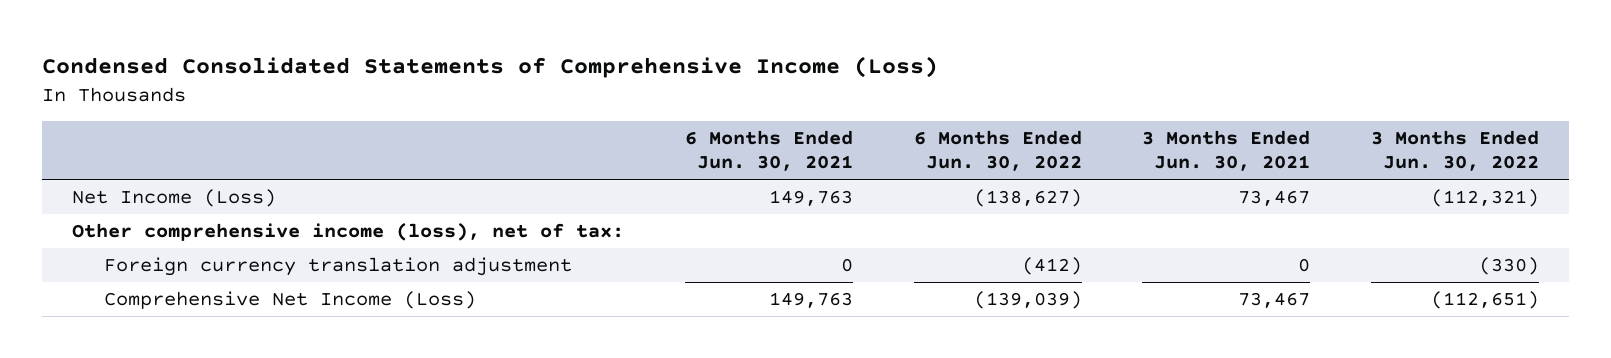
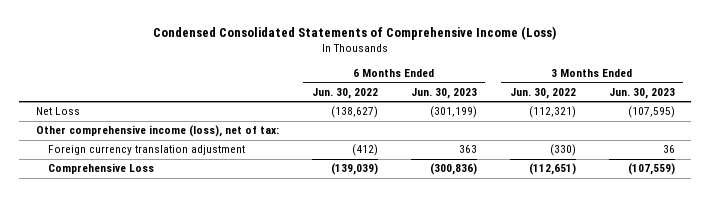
- | 6 Months Ended Jun. 30, 2021 | 6 Months Ended Jun. 30, 2022 | 3 Months Ended Jun. 30, 2021 | 3 Months Ended Jun. 30, 2022
+ | 6 Months Ended Jun. 30, 2022 | 6 Months Ended Jun. 30, 2023 | 3 Months Ended Jun. 30, 2022 | 3 Months Ended Jun. 30, 2023
- Net Income (Loss) | 149,763 | (138,627) | 73,467 | (112,321)
+ Net Loss | (138,627) | (301,199) | (112,321) | (107,595)
- Comprehensive Net Income (Loss) | 149,763 | (139,039) | 73,467 | (112,651)
+ Comprehensive Loss | (139,039) | (300,836) | (112,651) | (107,559)

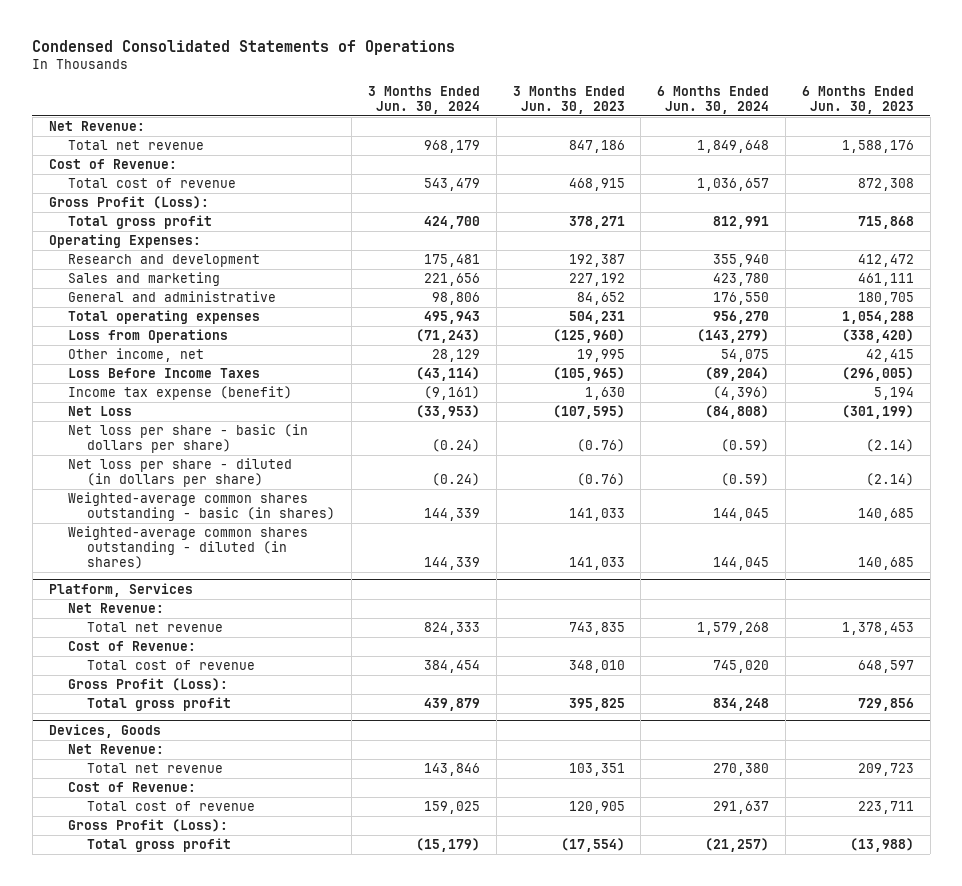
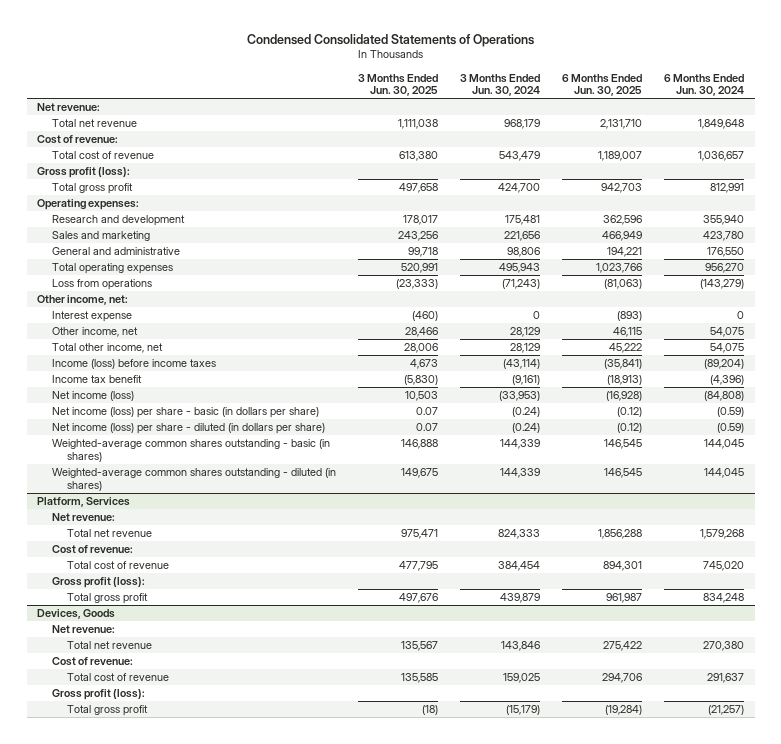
- | 3 Months Ended Jun. 30, 2024 | 3 Months Ended Jun. 30, 2023 | 6 Months Ended Jun. 30, 2024 | 6 Months Ended Jun. 30, 2023
+ | 3 Months Ended Jun. 30, 2025 | 3 Months Ended Jun. 30, 2024 | 6 Months Ended Jun. 30, 2025 | 6 Months Ended Jun. 30, 2024
- Net Revenue:
+ Net revenue:
- Cost of Revenue:
+ Cost of revenue:
- Gross Profit (Loss):
+ Gross profit (loss):
- Operating Expenses:
+ Operating expenses:
- Loss from Operations | (71,243) | (125,960) | (143,279) | (338,420)
+ Loss from operations | (23,333) | (71,243) | (81,063) | (143,279)
+ Other income, net:
+ Interest expense | (460) | 0 | (893) | 0
- Loss Before Income Taxes | (43,114) | (105,965) | (89,204) | (296,005)
- Income tax expense (benefit) | (9,161) | 1,630 | (4,396) | 5,194
- Net Loss | (33,953) | (107,595) | (84,808) | (301,199)
- Net loss per share - basic (in dollars per share) | (0.24) | (0.76) | (0.59) | (2.14)
- Net loss per share - diluted (in dollars per share) | (0.24) | (0.76) | (0.59) | (2.14)
+ Total other income, net | 28,006 | 28,129 | 45,222 | 54,075
+ Income (loss) before income taxes | 4,673 | (43,114) | (35,841) | (89,204)
+ Income tax benefit | (5,830) | (9,161) | (18,913) | (4,396)
+ Net income (loss) | 10,503 | (33,953) | (16,928) | (84,808)
+ Net income (loss) per share - basic (in dollars per share) | 0.07 | (0.24) | (0.12) | (0.59)
+ Net income (loss) per share - diluted (in dollars per share) | 0.07 | (0.24) | (0.12) | (0.59)
@ Platform, Services
- Net Revenue:
+ Net revenue:
- Cost of Revenue:
+ Cost of revenue:
- Gross Profit (Loss):
+ Gross profit (loss):
@ Devices, Goods
- Net Revenue:
+ Net revenue:
- Cost of Revenue:
+ Cost of revenue:
- Gross Profit (Loss):
+ Gross profit (loss):

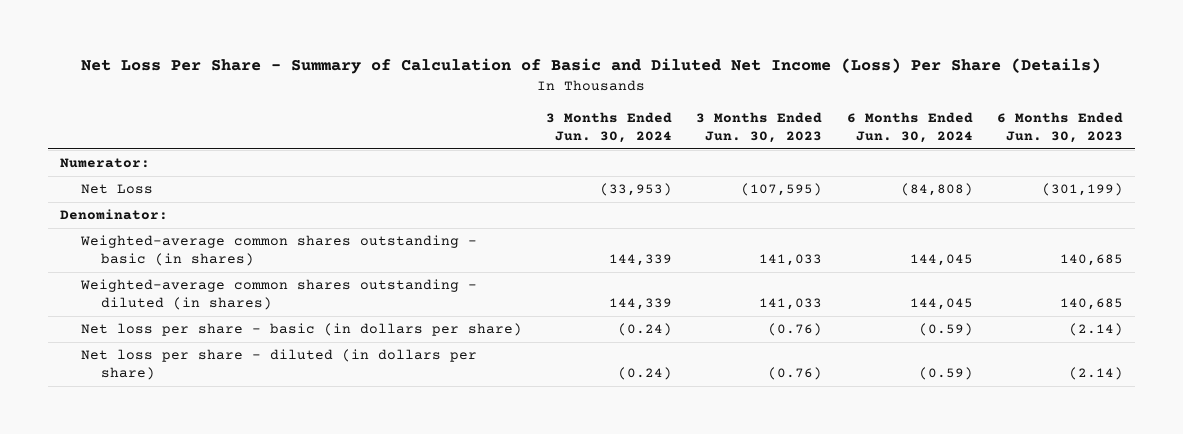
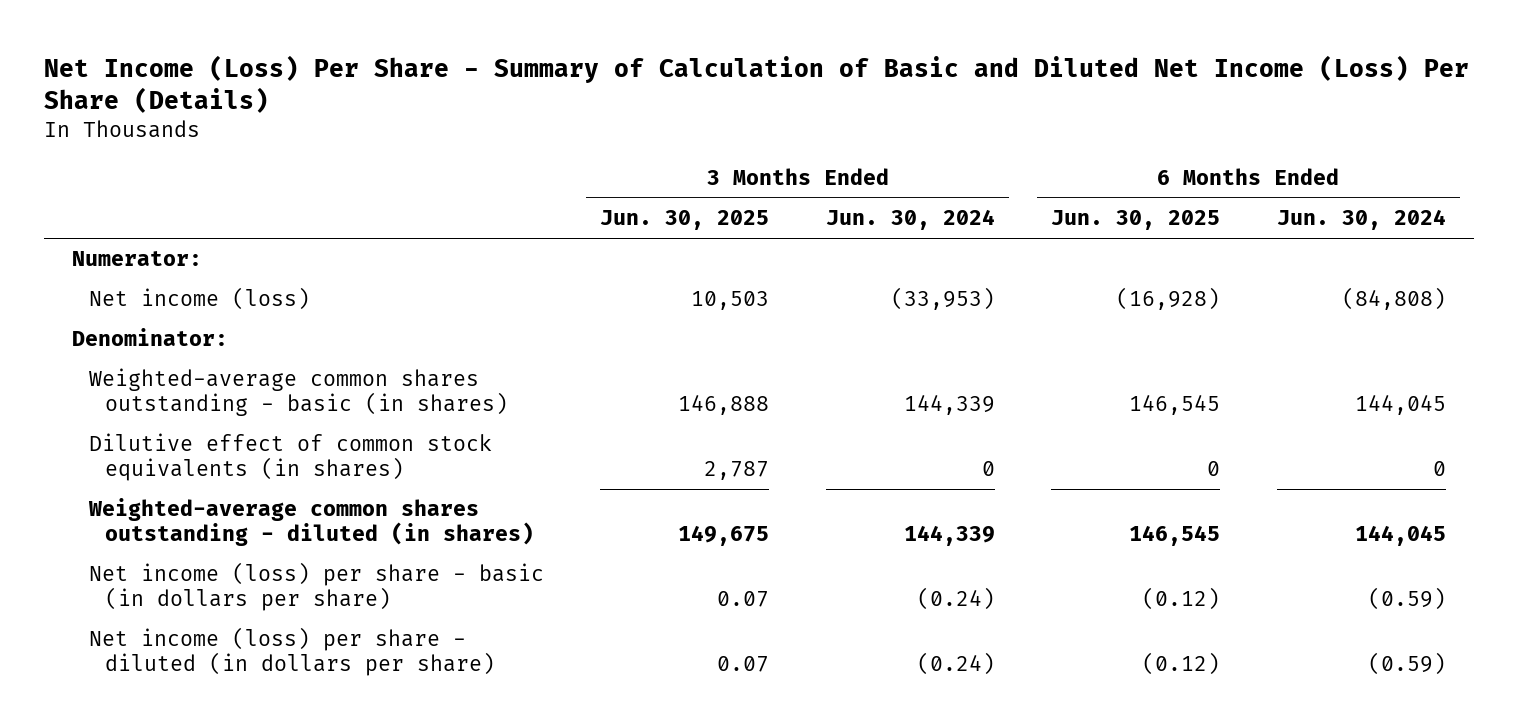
- Net Loss Per Share - Summary of Calculation of Basic and Diluted Net Income (Loss) Per Share (Details)
+ Net Income (Loss) Per Share - Summary of Calculation of Basic and Diluted Net Income (Loss) Per Share (Details)
- | 3 Months Ended Jun. 30, 2024 | 3 Months Ended Jun. 30, 2023 | 6 Months Ended Jun. 30, 2024 | 6 Months Ended Jun. 30, 2023
+ | 3 Months Ended Jun. 30, 2025 | 3 Months Ended Jun. 30, 2024 | 6 Months Ended Jun. 30, 2025 | 6 Months Ended Jun. 30, 2024
- Net Loss | (33,953) | (107,595) | (84,808) | (301,199)
+ Net income (loss) | 10,503 | (33,953) | (16,928) | (84,808)
+ Dilutive effect of common stock equivalents (in shares) | 2,787 | 0 | 0 | 0
- Net loss per share - basic (in dollars per share) | (0.24) | (0.76) | (0.59) | (2.14)
- Net loss per share - diluted (in dollars per share) | (0.24) | (0.76) | (0.59) | (2.14)
+ Net income (loss) per share - basic (in dollars per share) | 0.07 | (0.24) | (0.12) | (0.59)
+ Net income (loss) per share - diluted (in dollars per share) | 0.07 | (0.24) | (0.12) | (0.59)

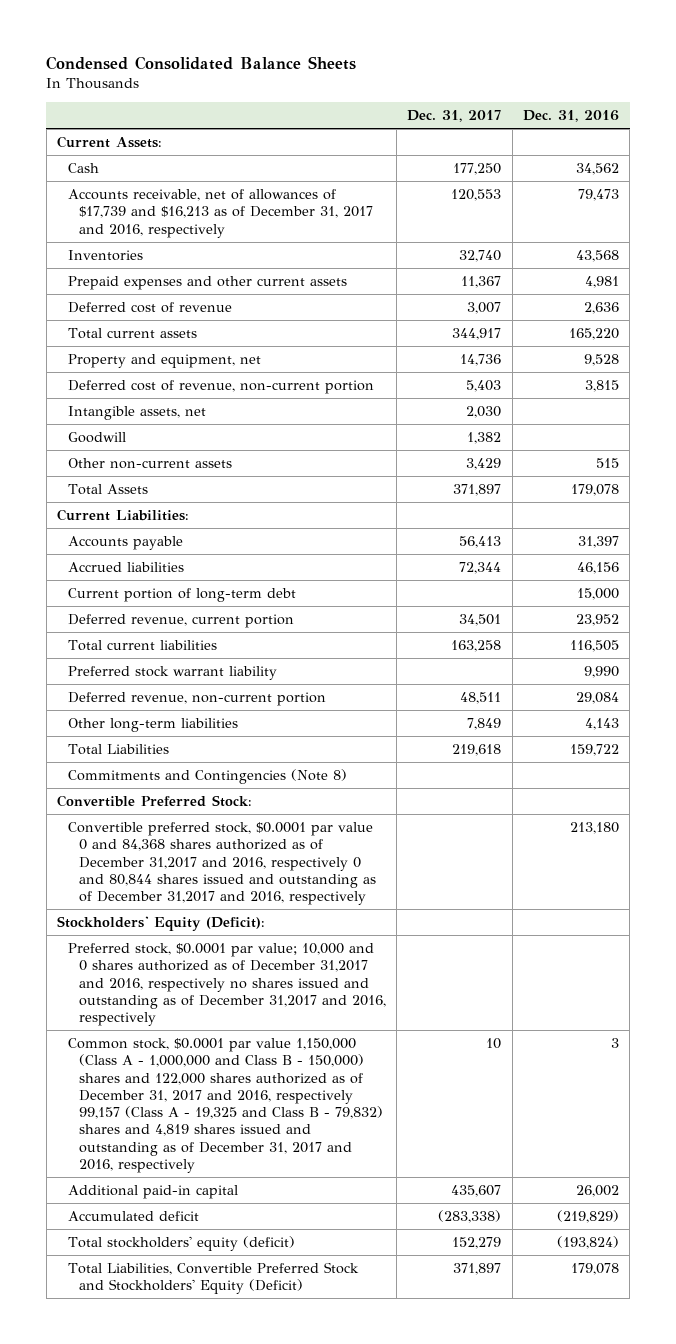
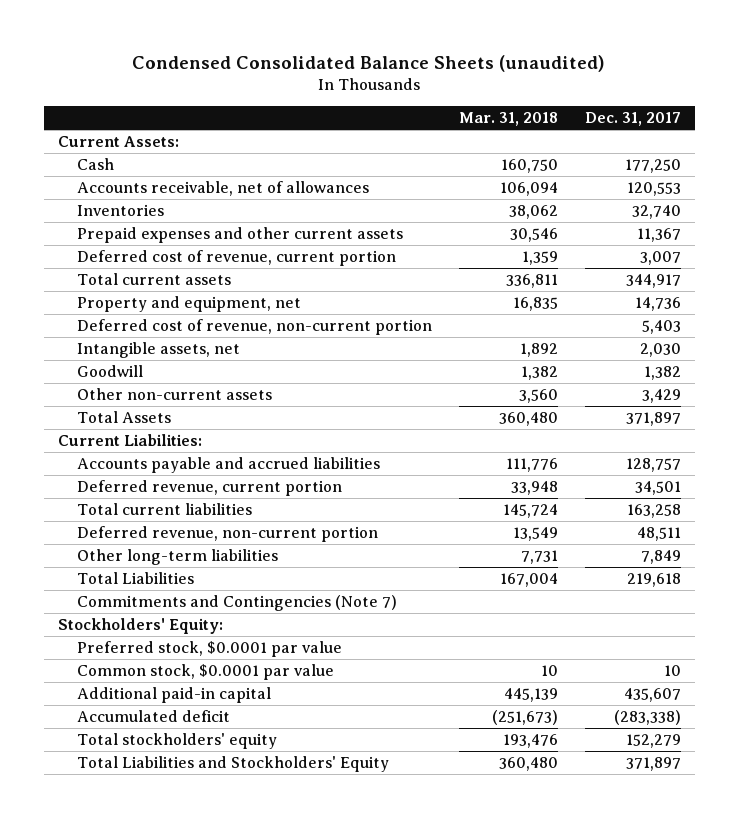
- Condensed Consolidated Balance Sheets
+ Condensed Consolidated Balance Sheets (unaudited)
- | Dec. 31, 2017 | Dec. 31, 2016
+ | Mar. 31, 2018 | Dec. 31, 2017
- Accounts receivable, net of allowances of $17,739 and $16,213 as of December 31, 2017 and 2016, respectively | 120,553 | 79,473
+ Accounts receivable, net of allowances | 106,094 | 120,553
- Deferred cost of revenue | 3,007 | 2,636
+ Deferred cost of revenue, current portion | 1,359 | 3,007
- Accounts payable | 56,413 | 31,397
- Accrued liabilities | 72,344 | 46,156
- Current portion of long-term debt | | 15,000
+ Accounts payable and accrued liabilities | 111,776 | 128,757
- Preferred stock warrant liability | | 9,990
- Commitments and Contingencies (Note 8)
- Convertible Preferred Stock:
- Convertible preferred stock, $0.0001 par value 0 and 84,368 shares authorized as of December 31,2017 and 2016, respectively 0 and 80,844 shares issued and outstanding as of December 31,2017 and 2016, respectively | | 213,180
- Stockholders' Equity (Deficit):
- Preferred stock, $0.0001 par value; 10,000 and 0 shares authorized as of December 31,2017 and 2016, respectively no shares issued and outstanding as of December 31,2017 and 2016, respectively
- Common stock, $0.0001 par value 1,150,000 (Class A - 1,000,000 and Class B - 150,000) shares and 122,000 shares authorized as of December 31, 2017 and 2016, respectively 99,157 (Class A - 19,325 and Class B - 79,832) shares and 4,819 shares issued and outstanding as of December 31, 2017 and 2016, respectively | 10 | 3
+ Commitments and Contingencies (Note 7)
+ Stockholders' Equity:
+ Preferred stock, $0.0001 par value
+ Common stock, $0.0001 par value | 10 | 10
- Total stockholders' equity (deficit) | 152,279 | (193,824)
- Total Liabilities, Convertible Preferred Stock and Stockholders' Equity (Deficit) | 371,897 | 179,078
+ Total stockholders' equity | 193,476 | 152,279
+ Total Liabilities and Stockholders' Equity | 360,480 | 371,897

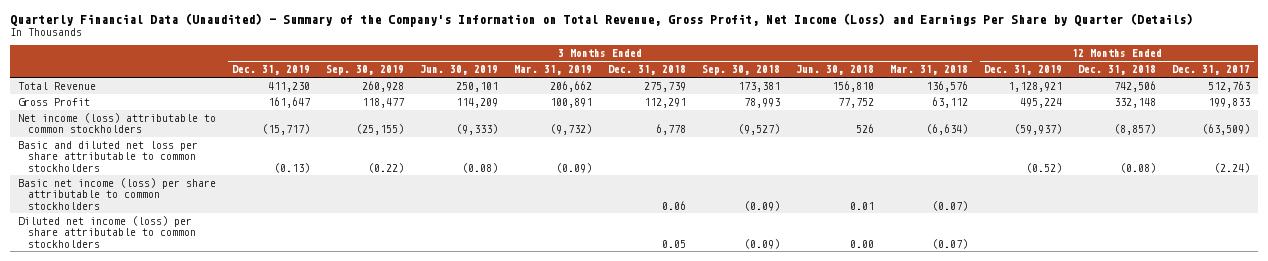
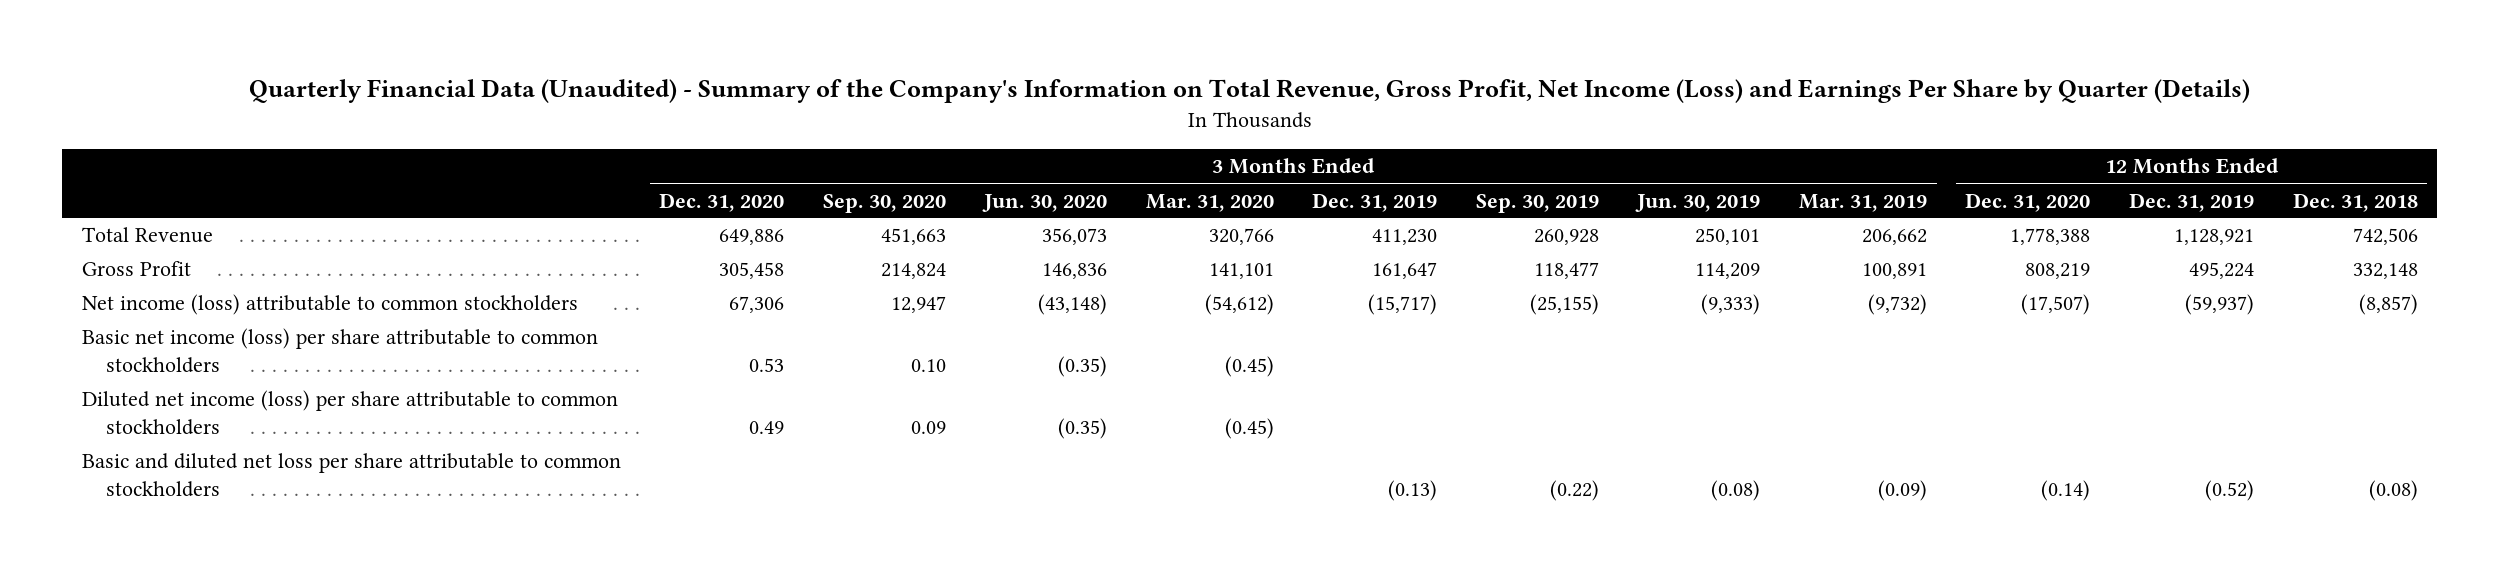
- | 3 Months Ended Dec. 31, 2019 | 3 Months Ended Sep. 30, 2019 | 3 Months Ended Jun. 30, 2019 | 3 Months Ended Mar. 31, 2019 | 3 Months Ended Dec. 31, 2018 | 3 Months Ended Sep. 30, 2018 | 3 Months Ended Jun. 30, 2018 | 3 Months Ended Mar. 31, 2018 | 12 Months Ended Dec. 31, 2019 | 12 Months Ended Dec. 31, 2018 | 12 Months Ended Dec. 31, 2017
+ | 3 Months Ended Dec. 31, 2020 | 3 Months Ended Sep. 30, 2020 | 3 Months Ended Jun. 30, 2020 | 3 Months Ended Mar. 31, 2020 | 3 Months Ended Dec. 31, 2019 | 3 Months Ended Sep. 30, 2019 | 3 Months Ended Jun. 30, 2019 | 3 Months Ended Mar. 31, 2019 | 12 Months Ended Dec. 31, 2020 | 12 Months Ended Dec. 31, 2019 | 12 Months Ended Dec. 31, 2018
moved down: Basic and diluted net loss per share attributable to common stockholders | | | | | (0.13) | (0.22) | (0.08) | (0.09) | (0.14) | (0.52) | (0.08)

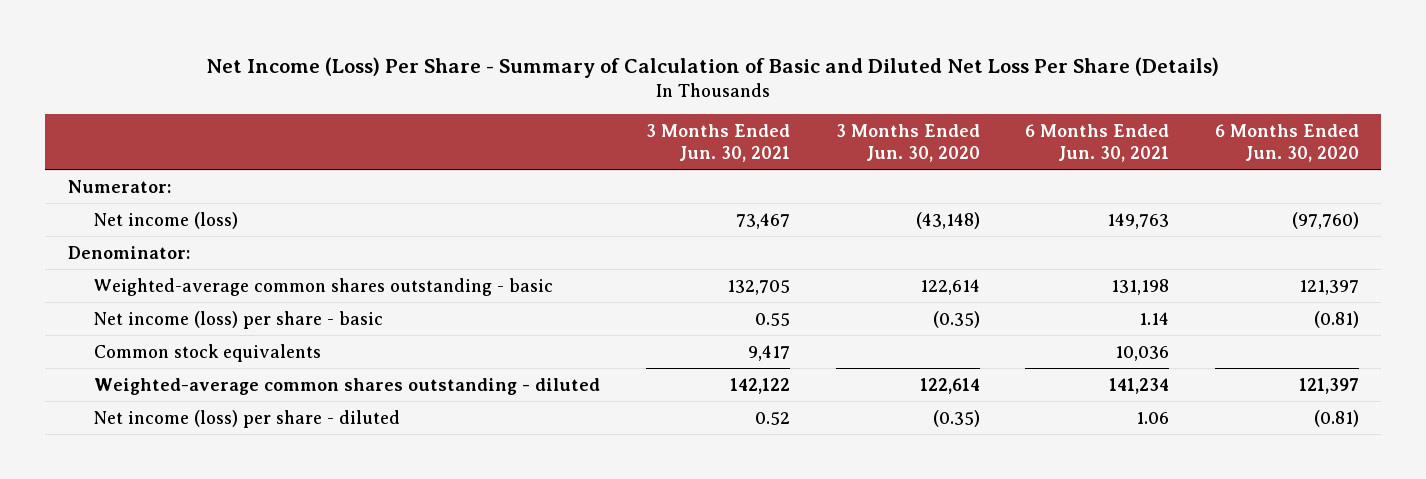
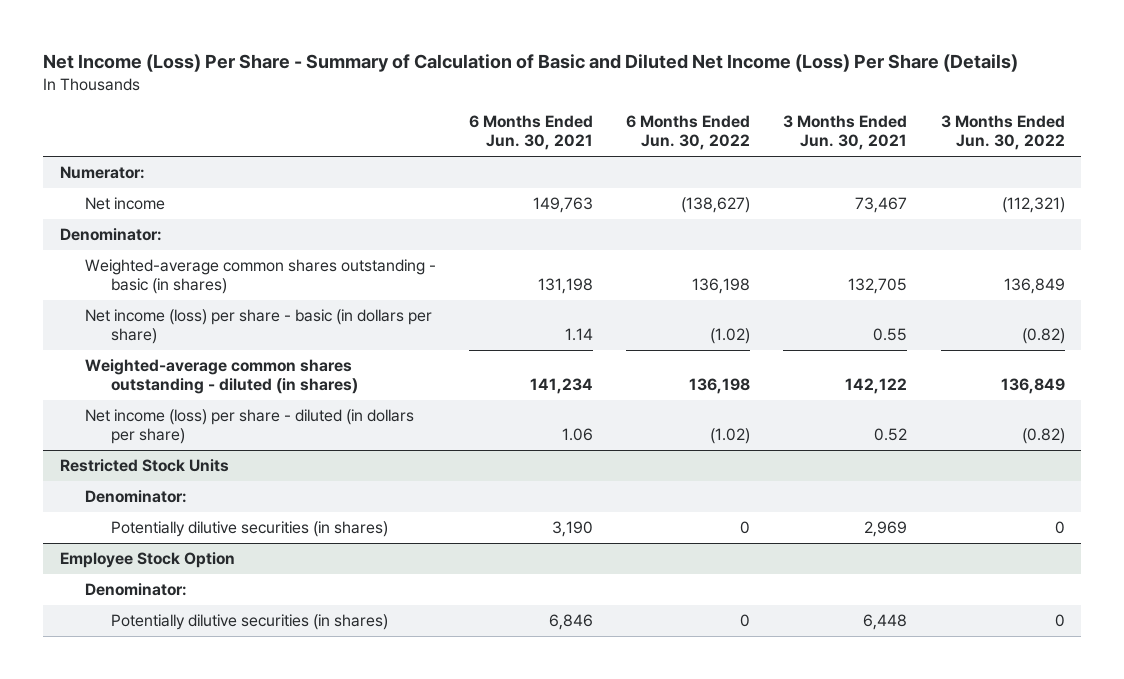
- Net Income (Loss) Per Share - Summary of Calculation of Basic and Diluted Net Loss Per Share (Details)
+ Net Income (Loss) Per Share - Summary of Calculation of Basic and Diluted Net Income (Loss) Per Share (Details)
- | 3 Months Ended Jun. 30, 2021 | 3 Months Ended Jun. 30, 2020 | 6 Months Ended Jun. 30, 2021 | 6 Months Ended Jun. 30, 2020
+ | 6 Months Ended Jun. 30, 2021 | 6 Months Ended Jun. 30, 2022 | 3 Months Ended Jun. 30, 2021 | 3 Months Ended Jun. 30, 2022
- Net income (loss) | 73,467 | (43,148) | 149,763 | (97,760)
+ Net income | 149,763 | (138,627) | 73,467 | (112,321)
- Weighted-average common shares outstanding - basic | 132,705 | 122,614 | 131,198 | 121,397
- Net income (loss) per share - basic | 0.55 | (0.35) | 1.14 | (0.81)
- Common stock equivalents | 9,417 | | 10,036 |
- Weighted-average common shares outstanding - diluted | 142,122 | 122,614 | 141,234 | 121,397
- Net income (loss) per share - diluted | 0.52 | (0.35) | 1.06 | (0.81)
+ Weighted-average common shares outstanding - basic (in shares) | 131,198 | 136,198 | 132,705 | 136,849
+ Net income (loss) per share - basic (in dollars per share) | 1.14 | (1.02) | 0.55 | (0.82)
+ Weighted-average common shares outstanding - diluted (in shares) | 141,234 | 136,198 | 142,122 | 136,849
+ Net income (loss) per share - diluted (in dollars per share) | 1.06 | (1.02) | 0.52 | (0.82)
+ Restricted Stock Units
+ Denominator:
+ Potentially dilutive securities (in shares) | 3,190 | 0 | 2,969 | 0
+ Employee Stock Option
+ Denominator:
+ Potentially dilutive securities (in shares) | 6,846 | 0 | 6,448 | 0

